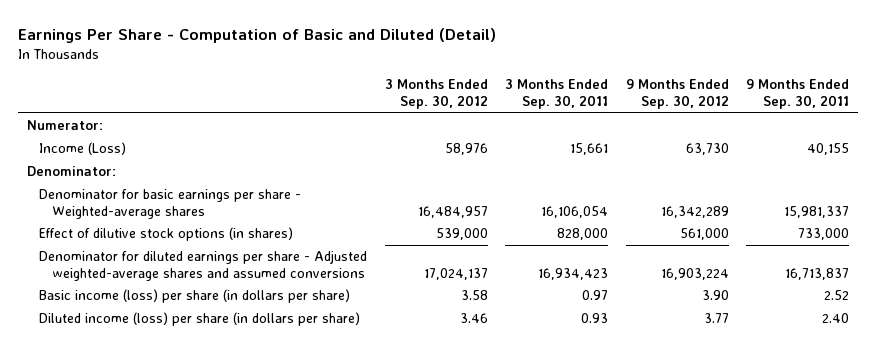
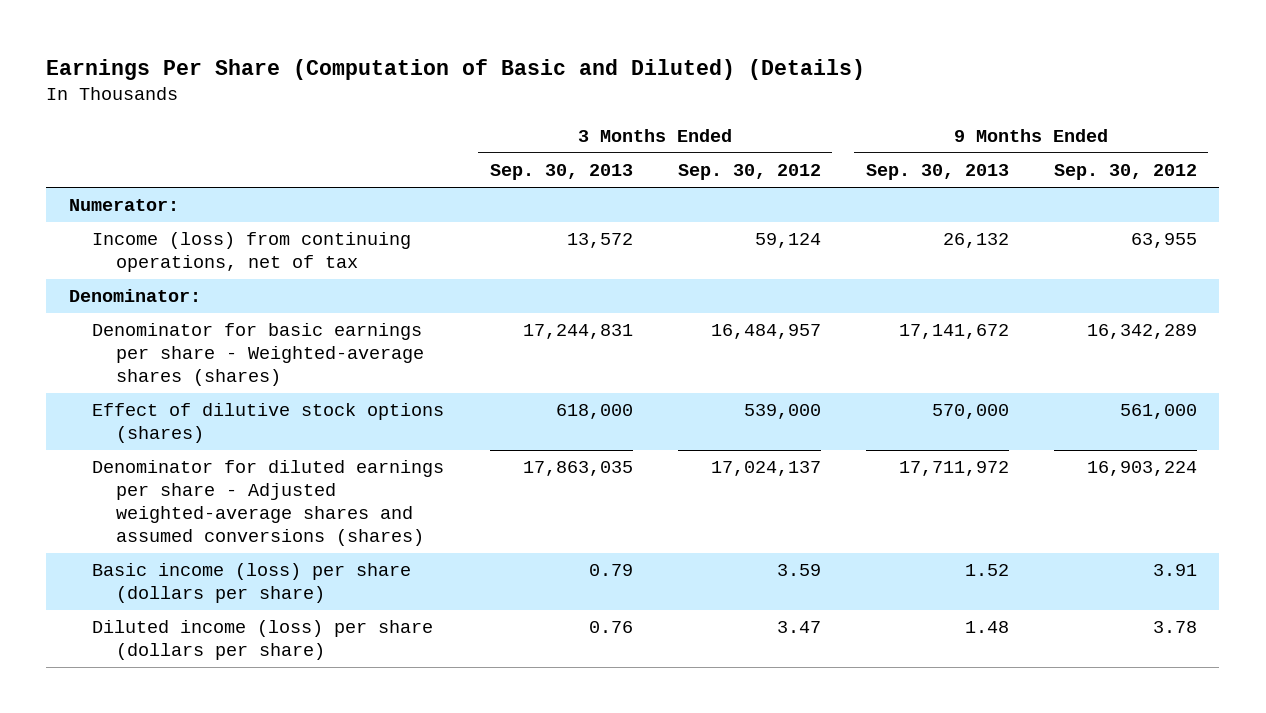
- Earnings Per Share - Computation of Basic and Diluted (Detail)
+ Earnings Per Share (Computation of Basic and Diluted) (Details)
- | 3 Months Ended Sep. 30, 2012 | 3 Months Ended Sep. 30, 2011 | 9 Months Ended Sep. 30, 2012 | 9 Months Ended Sep. 30, 2011
+ | 3 Months Ended Sep. 30, 2013 | 3 Months Ended Sep. 30, 2012 | 9 Months Ended Sep. 30, 2013 | 9 Months Ended Sep. 30, 2012
- Income (Loss) | 58,976 | 15,661 | 63,730 | 40,155
+ Income (loss) from continuing operations, net of tax | 13,572 | 59,124 | 26,132 | 63,955
- Denominator for basic earnings per share - Weighted-average shares | 16,484,957 | 16,106,054 | 16,342,289 | 15,981,337
- Effect of dilutive stock options (in shares) | 539,000 | 828,000 | 561,000 | 733,000
- Denominator for diluted earnings per share - Adjusted weighted-average shares and assumed conversions | 17,024,137 | 16,934,423 | 16,903,224 | 16,713,837
- Basic income (loss) per share (in dollars per share) | 3.58 | 0.97 | 3.90 | 2.52
- Diluted income (loss) per share (in dollars per share) | 3.46 | 0.93 | 3.77 | 2.40
+ Denominator for basic earnings per share - Weighted-average shares (shares) | 17,244,831 | 16,484,957 | 17,141,672 | 16,342,289
+ Effect of dilutive stock options (shares) | 618,000 | 539,000 | 570,000 | 561,000
+ Denominator for diluted earnings per share - Adjusted weighted-average shares and assumed conversions (shares) | 17,863,035 | 17,024,137 | 17,711,972 | 16,903,224
+ Basic income (loss) per share (dollars per share) | 0.79 | 3.59 | 1.52 | 3.91
+ Diluted income (loss) per share (dollars per share) | 0.76 | 3.47 | 1.48 | 3.78

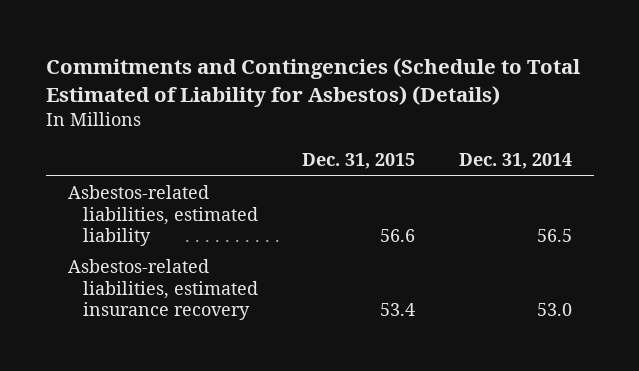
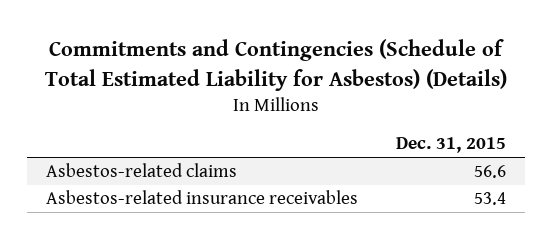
- Commitments and Contingencies (Schedule to Total Estimated of Liability for Asbestos) (Details)
+ Commitments and Contingencies (Schedule of Total Estimated Liability for Asbestos) (Details)
- | Dec. 31, 2015 | Dec. 31, 2014
+ | Dec. 31, 2015
- Asbestos-related liabilities, estimated liability | 56.6 | 56.5
- Asbestos-related liabilities, estimated insurance recovery | 53.4 | 53.0
+ Asbestos-related claims | 56.6
+ Asbestos-related insurance receivables | 53.4

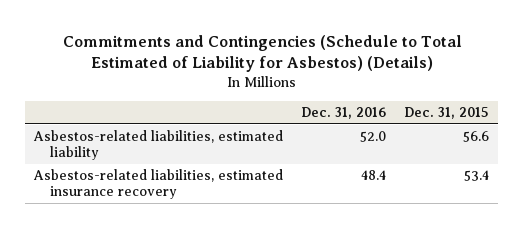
- Commitments and Contingencies (Schedule of Total Estimated Liability for Asbestos) (Details)
+ Commitments and Contingencies (Schedule to Total Estimated of Liability for Asbestos) (Details)
- | Dec. 31, 2015
+ | Dec. 31, 2016 | Dec. 31, 2015
- Asbestos-related claims | 56.6
- Asbestos-related insurance receivables | 53.4
+ Asbestos-related liabilities, estimated liability | 52.0 | 56.6
+ Asbestos-related liabilities, estimated insurance recovery | 48.4 | 53.4

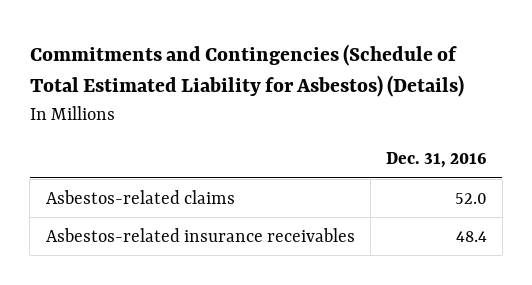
- Commitments and Contingencies (Schedule to Total Estimated of Liability for Asbestos) (Details)
+ Commitments and Contingencies (Schedule of Total Estimated Liability for Asbestos) (Details)
- | Dec. 31, 2016 | Dec. 31, 2015
+ | Dec. 31, 2016
- Asbestos-related liabilities, estimated liability | 52.0 | 56.6
- Asbestos-related liabilities, estimated insurance recovery | 48.4 | 53.4
+ Asbestos-related claims | 52.0
+ Asbestos-related insurance receivables | 48.4

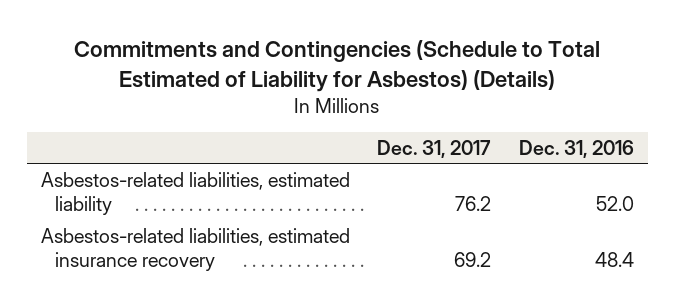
- Commitments and Contingencies (Schedule of Total Estimated Liability for Asbestos) (Details)
+ Commitments and Contingencies (Schedule to Total Estimated of Liability for Asbestos) (Details)
- | Dec. 31, 2016
+ | Dec. 31, 2017 | Dec. 31, 2016
- Asbestos-related claims | 52.0
- Asbestos-related insurance receivables | 48.4
+ Asbestos-related liabilities, estimated liability | 76.2 | 52.0
+ Asbestos-related liabilities, estimated insurance recovery | 69.2 | 48.4

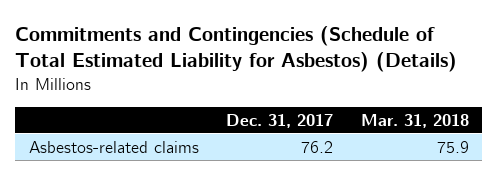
- Commitments and Contingencies (Schedule to Total Estimated of Liability for Asbestos) (Details)
+ Commitments and Contingencies (Schedule of Total Estimated Liability for Asbestos) (Details)
- | Dec. 31, 2017 | Dec. 31, 2016
+ | Dec. 31, 2017 | Mar. 31, 2018
- Asbestos-related liabilities, estimated liability | 76.2 | 52.0
- Asbestos-related liabilities, estimated insurance recovery | 69.2 | 48.4
+ Asbestos-related claims | 76.2 | 75.9

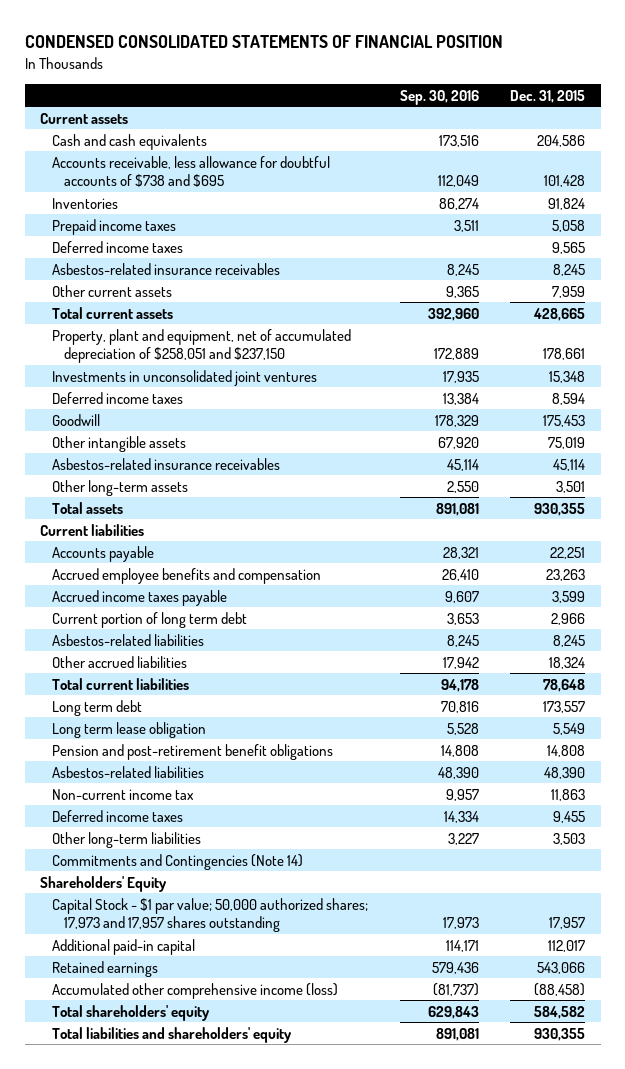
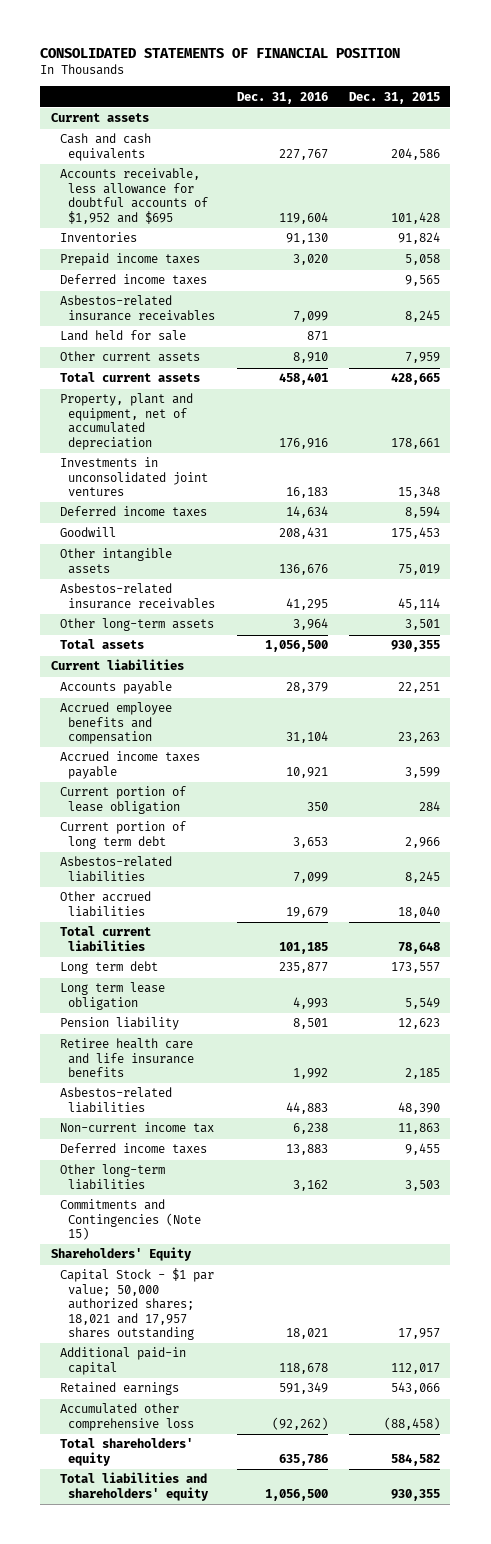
- CONDENSED CONSOLIDATED STATEMENTS OF FINANCIAL POSITION
+ CONSOLIDATED STATEMENTS OF FINANCIAL POSITION
- | Sep. 30, 2016 | Dec. 31, 2015
+ | Dec. 31, 2016 | Dec. 31, 2015
- Accounts receivable, less allowance for doubtful accounts of $738 and $695 | 112,049 | 101,428
+ Accounts receivable, less allowance for doubtful accounts of $1,952 and $695 | 119,604 | 101,428
+ Land held for sale | 871 |
- Property, plant and equipment, net of accumulated depreciation of $258,051 and $237,150 | 172,889 | 178,661
+ Property, plant and equipment, net of accumulated depreciation | 176,916 | 178,661
+ Current portion of lease obligation | 350 | 284
- Other accrued liabilities | 17,942 | 18,324
+ Other accrued liabilities | 19,679 | 18,040
- Pension and post-retirement benefit obligations | 14,808 | 14,808
+ Pension liability | 8,501 | 12,623
+ Retiree health care and life insurance benefits | 1,992 | 2,185
- Commitments and Contingencies (Note 14)
+ Commitments and Contingencies (Note 15)
- Capital Stock - $1 par value; 50,000 authorized shares; 17,973 and 17,957 shares outstanding | 17,973 | 17,957
+ Capital Stock - $1 par value; 50,000 authorized shares; 18,021 and 17,957 shares outstanding | 18,021 | 17,957
- Accumulated other comprehensive income (loss) | (81,737) | (88,458)
+ Accumulated other comprehensive loss | (92,262) | (88,458)

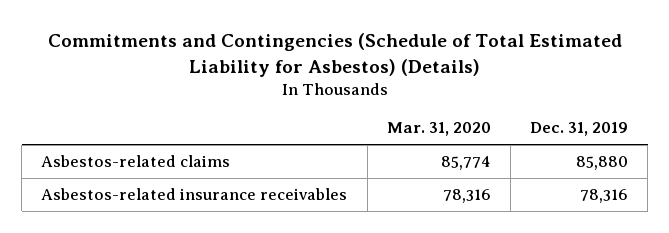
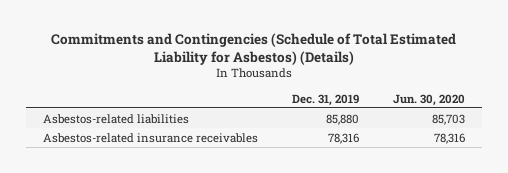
- | Mar. 31, 2020 | Dec. 31, 2019
+ | Dec. 31, 2019 | Jun. 30, 2020
- Asbestos-related claims | 85,774 | 85,880
+ Asbestos-related liabilities | 85,880 | 85,703

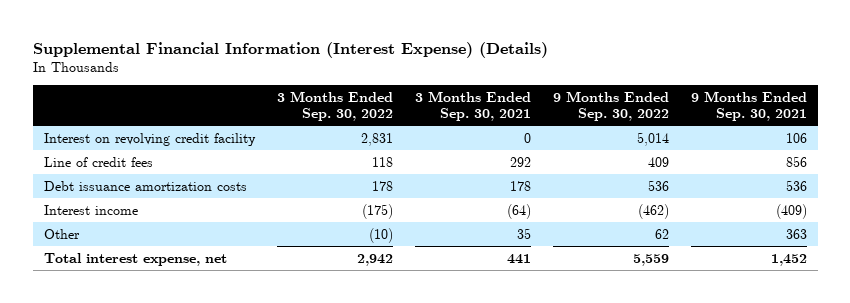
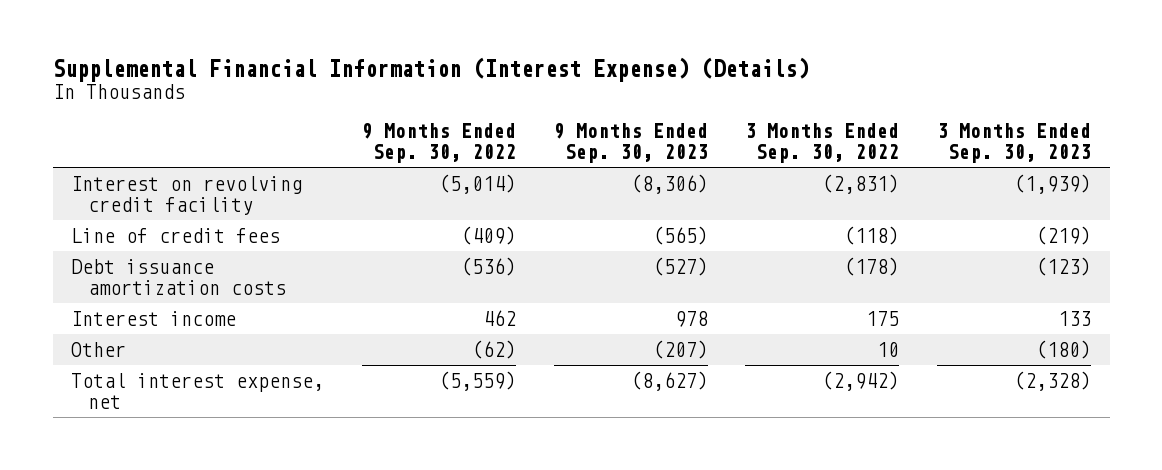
- | 3 Months Ended Sep. 30, 2022 | 3 Months Ended Sep. 30, 2021 | 9 Months Ended Sep. 30, 2022 | 9 Months Ended Sep. 30, 2021
+ | 9 Months Ended Sep. 30, 2022 | 9 Months Ended Sep. 30, 2023 | 3 Months Ended Sep. 30, 2022 | 3 Months Ended Sep. 30, 2023
- Interest on revolving credit facility | 2,831 | 0 | 5,014 | 106
- Line of credit fees | 118 | 292 | 409 | 856
- Debt issuance amortization costs | 178 | 178 | 536 | 536
- Interest income | (175) | (64) | (462) | (409)
- Other | (10) | 35 | 62 | 363
- Total interest expense, net | 2,942 | 441 | 5,559 | 1,452
+ Interest on revolving credit facility | (5,014) | (8,306) | (2,831) | (1,939)
+ Line of credit fees | (409) | (565) | (118) | (219)
+ Debt issuance amortization costs | (536) | (527) | (178) | (123)
+ Interest income | 462 | 978 | 175 | 133
+ Other | (62) | (207) | 10 | (180)
+ Total interest expense, net | (5,559) | (8,627) | (2,942) | (2,328)

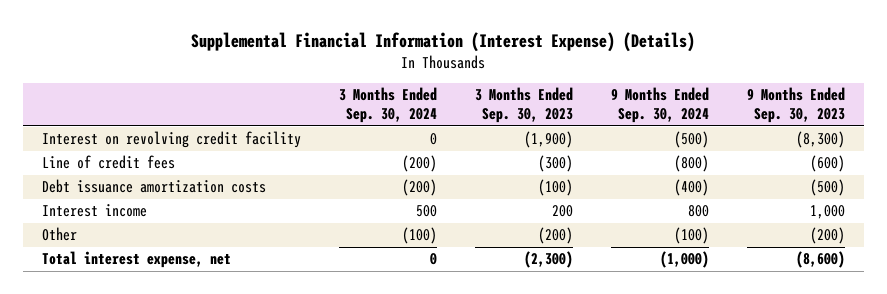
- | 9 Months Ended Sep. 30, 2022 | 9 Months Ended Sep. 30, 2023 | 3 Months Ended Sep. 30, 2022 | 3 Months Ended Sep. 30, 2023
+ | 3 Months Ended Sep. 30, 2024 | 3 Months Ended Sep. 30, 2023 | 9 Months Ended Sep. 30, 2024 | 9 Months Ended Sep. 30, 2023
- Interest on revolving credit facility | (5,014) | (8,306) | (2,831) | (1,939)
- Line of credit fees | (409) | (565) | (118) | (219)
- Debt issuance amortization costs | (536) | (527) | (178) | (123)
- Interest income | 462 | 978 | 175 | 133
- Other | (62) | (207) | 10 | (180)
- Total interest expense, net | (5,559) | (8,627) | (2,942) | (2,328)
+ Interest on revolving credit facility | 0 | (1,900) | (500) | (8,300)
+ Line of credit fees | (200) | (300) | (800) | (600)
+ Debt issuance amortization costs | (200) | (100) | (400) | (500)
+ Interest income | 500 | 200 | 800 | 1,000
+ Other | (100) | (200) | (100) | (200)
+ Total interest expense, net | 0 | (2,300) | (1,000) | (8,600)

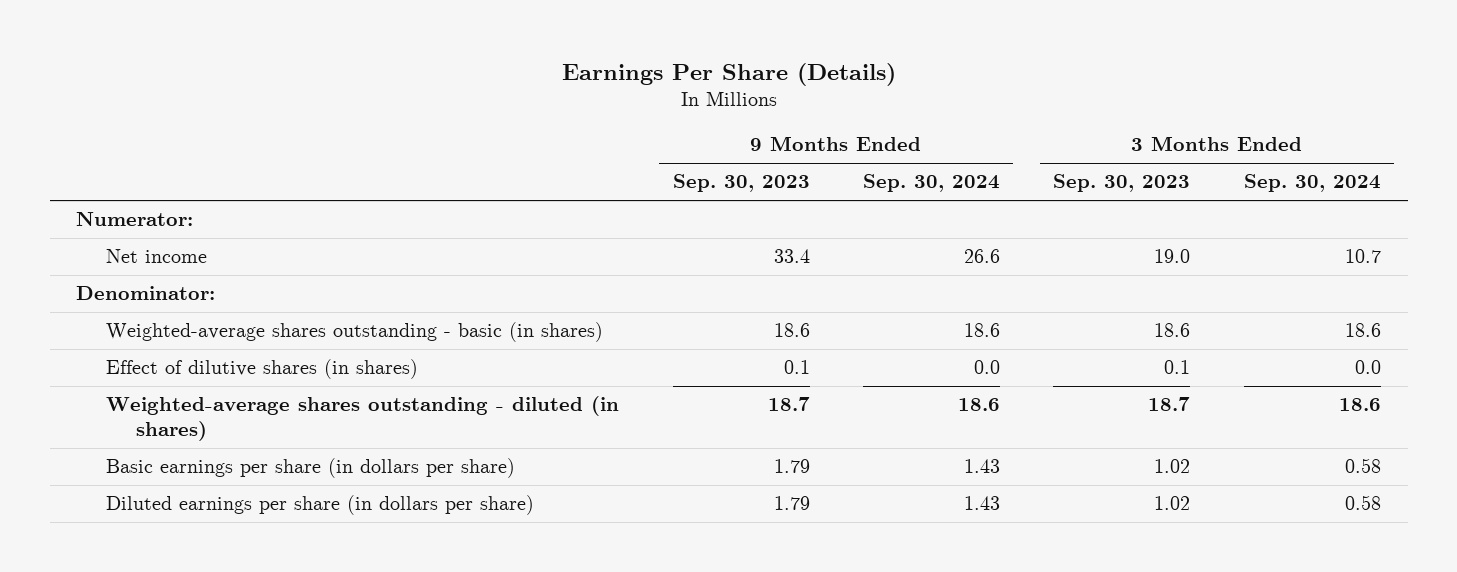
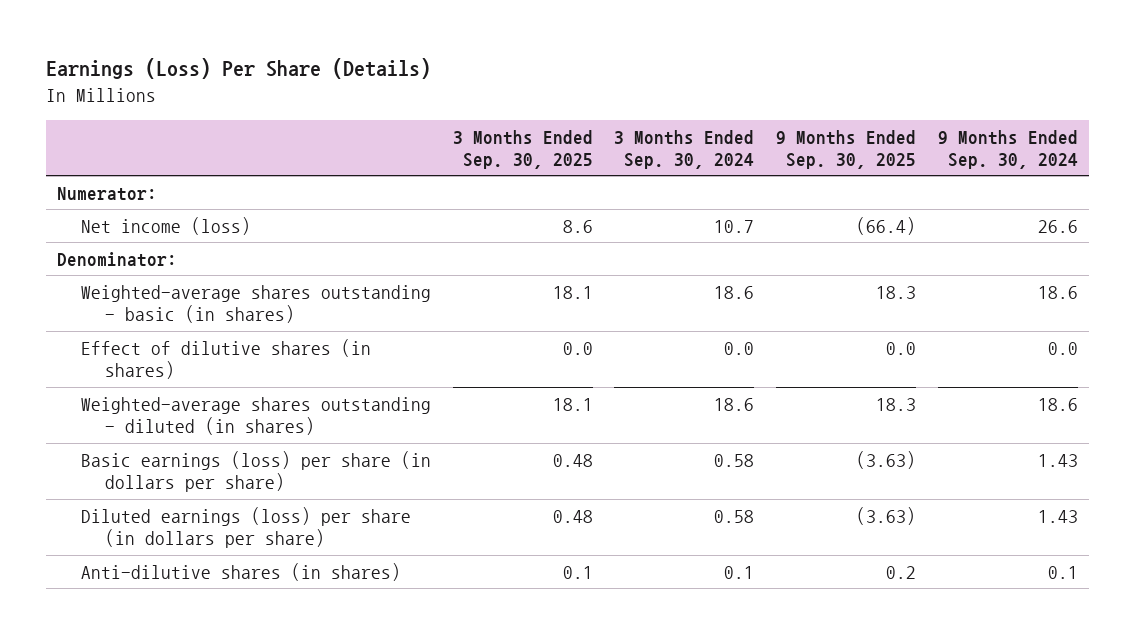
- Earnings Per Share (Details)
+ Earnings (Loss) Per Share (Details)
- | 9 Months Ended Sep. 30, 2023 | 9 Months Ended Sep. 30, 2024 | 3 Months Ended Sep. 30, 2023 | 3 Months Ended Sep. 30, 2024
+ | 3 Months Ended Sep. 30, 2025 | 3 Months Ended Sep. 30, 2024 | 9 Months Ended Sep. 30, 2025 | 9 Months Ended Sep. 30, 2024
- Net income | 33.4 | 26.6 | 19.0 | 10.7
+ Net income (loss) | 8.6 | 10.7 | (66.4) | 26.6
- Basic earnings per share (in dollars per share) | 1.79 | 1.43 | 1.02 | 0.58
- Diluted earnings per share (in dollars per share) | 1.79 | 1.43 | 1.02 | 0.58
+ Basic earnings (loss) per share (in dollars per share) | 0.48 | 0.58 | (3.63) | 1.43
+ Diluted earnings (loss) per share (in dollars per share) | 0.48 | 0.58 | (3.63) | 1.43
+ Anti-dilutive shares (in shares) | 0.1 | 0.1 | 0.2 | 0.1

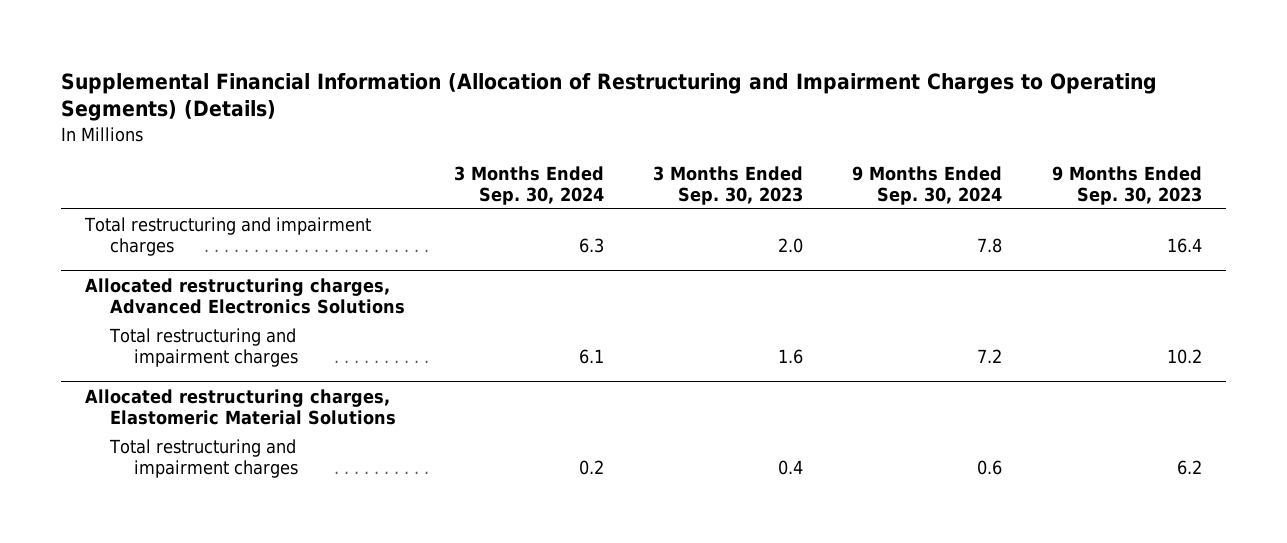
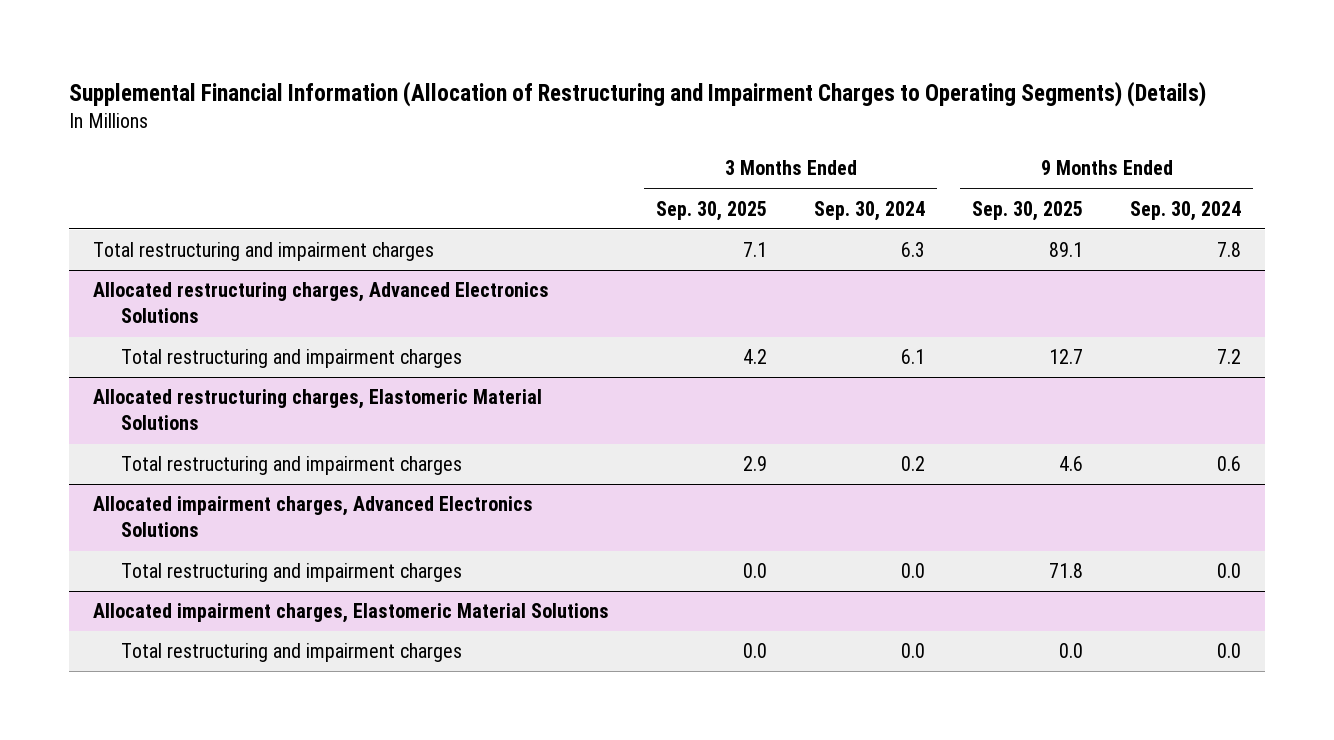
- | 3 Months Ended Sep. 30, 2024 | 3 Months Ended Sep. 30, 2023 | 9 Months Ended Sep. 30, 2024 | 9 Months Ended Sep. 30, 2023
+ | 3 Months Ended Sep. 30, 2025 | 3 Months Ended Sep. 30, 2024 | 9 Months Ended Sep. 30, 2025 | 9 Months Ended Sep. 30, 2024
+ Allocated impairment charges, Advanced Electronics Solutions
+ Total restructuring and impairment charges | 0.0 | 0.0 | 71.8 | 0.0
+ Allocated impairment charges, Elastomeric Material Solutions
+ Total restructuring and impairment charges | 0.0 | 0.0 | 0.0 | 0.0

